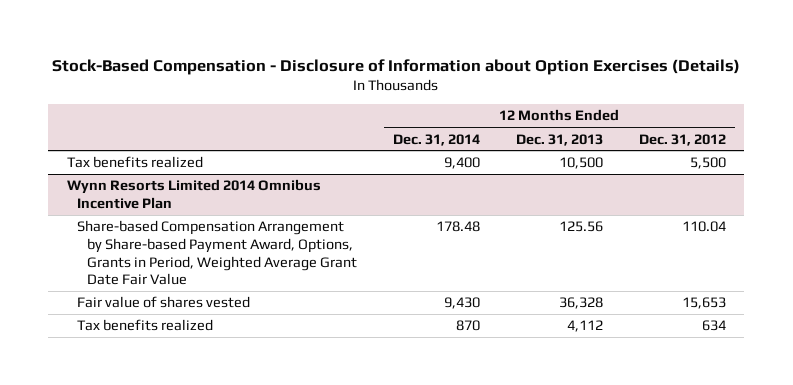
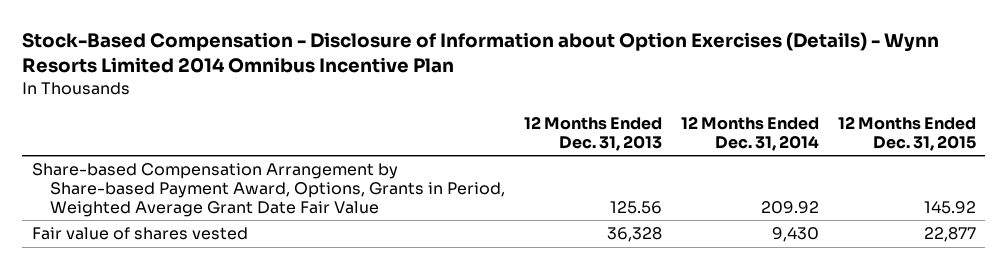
- Stock-Based Compensation - Disclosure of Information about Option Exercises (Details)
+ Stock-Based Compensation - Disclosure of Information about Option Exercises (Details) - Wynn Resorts Limited 2014 Omnibus Incentive Plan
- | 12 Months Ended Dec. 31, 2014 | 12 Months Ended Dec. 31, 2013 | 12 Months Ended Dec. 31, 2012
+ | 12 Months Ended Dec. 31, 2013 | 12 Months Ended Dec. 31, 2014 | 12 Months Ended Dec. 31, 2015
- Tax benefits realized | 9,400 | 10,500 | 5,500
- Wynn Resorts Limited 2014 Omnibus Incentive Plan
- Share-based Compensation Arrangement by Share-based Payment Award, Options, Grants in Period, Weighted Average Grant Date Fair Value | 178.48 | 125.56 | 110.04
+ Share-based Compensation Arrangement by Share-based Payment Award, Options, Grants in Period, Weighted Average Grant Date Fair Value | 125.56 | 209.92 | 145.92
- Tax benefits realized | 870 | 4,112 | 634

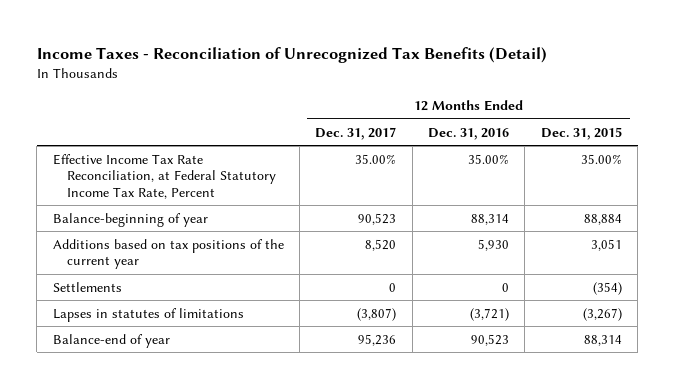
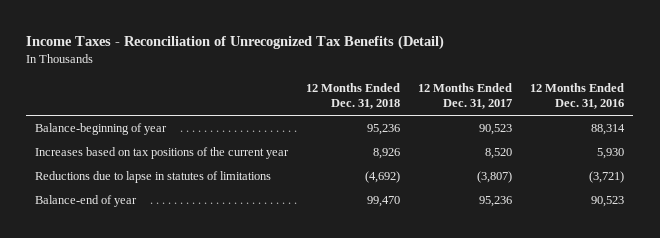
- | 12 Months Ended Dec. 31, 2017 | 12 Months Ended Dec. 31, 2016 | 12 Months Ended Dec. 31, 2015
+ | 12 Months Ended Dec. 31, 2018 | 12 Months Ended Dec. 31, 2017 | 12 Months Ended Dec. 31, 2016
- Effective Income Tax Rate Reconciliation, at Federal Statutory Income Tax Rate, Percent | 35.00% | 35.00% | 35.00%
- Additions based on tax positions of the current year | 8,520 | 5,930 | 3,051
- Settlements | 0 | 0 | (354)
- Lapses in statutes of limitations | (3,807) | (3,721) | (3,267)
+ Increases based on tax positions of the current year | 8,926 | 8,520 | 5,930
+ Reductions due to lapse in statutes of limitations | (4,692) | (3,807) | (3,721)

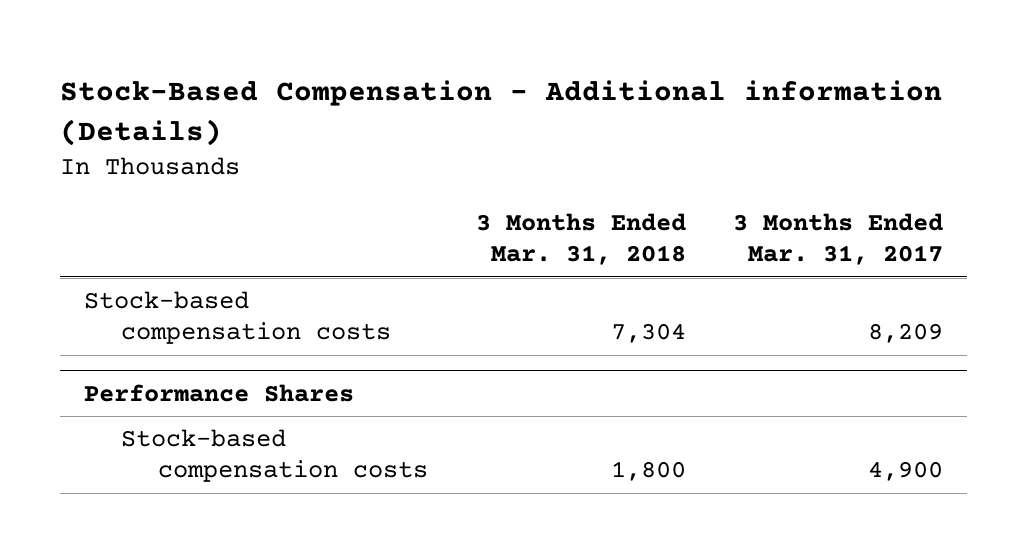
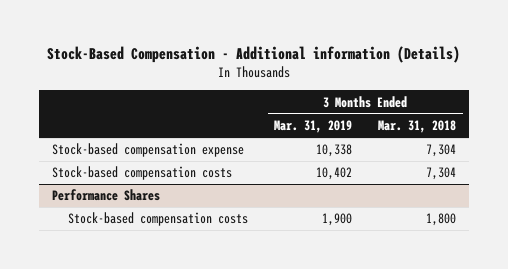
- | 3 Months Ended Mar. 31, 2018 | 3 Months Ended Mar. 31, 2017
+ | 3 Months Ended Mar. 31, 2019 | 3 Months Ended Mar. 31, 2018
+ Stock-based compensation expense | 10,338 | 7,304

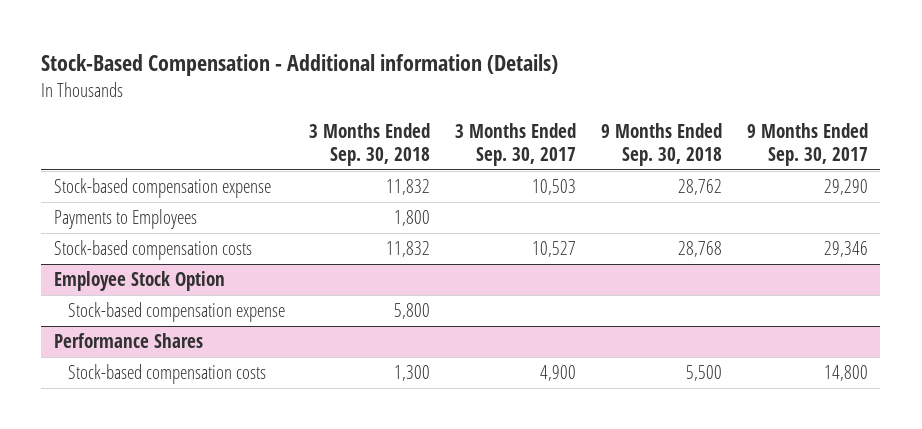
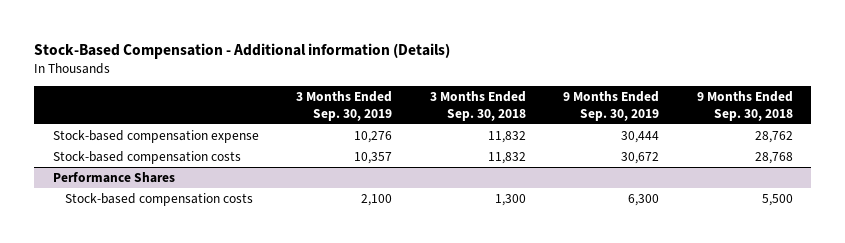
- | 3 Months Ended Sep. 30, 2018 | 3 Months Ended Sep. 30, 2017 | 9 Months Ended Sep. 30, 2018 | 9 Months Ended Sep. 30, 2017
+ | 3 Months Ended Sep. 30, 2019 | 3 Months Ended Sep. 30, 2018 | 9 Months Ended Sep. 30, 2019 | 9 Months Ended Sep. 30, 2018
- Payments to Employees | 1,800 | | |
- Employee Stock Option
- Stock-based compensation expense | 5,800 | | |

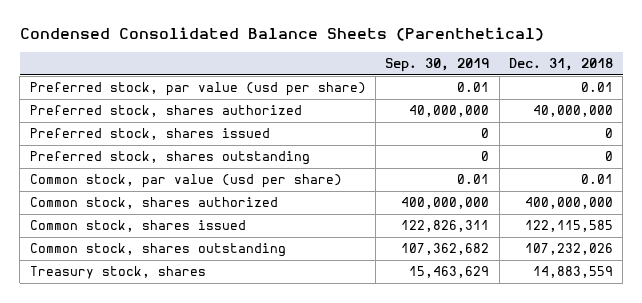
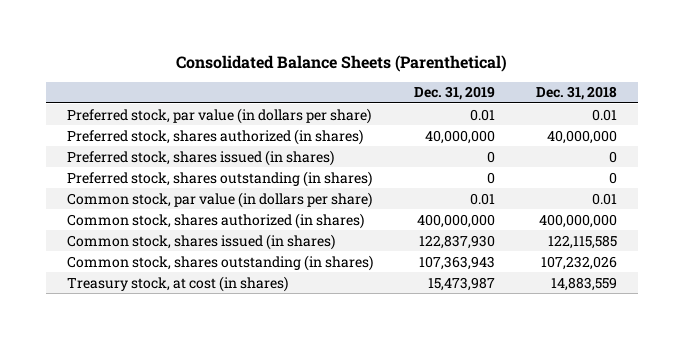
- Condensed Consolidated Balance Sheets (Parenthetical)
+ Consolidated Balance Sheets (Parenthetical)
- | Sep. 30, 2019 | Dec. 31, 2018
+ | Dec. 31, 2019 | Dec. 31, 2018
- Preferred stock, par value (usd per share) | 0.01 | 0.01
- Preferred stock, shares authorized | 40,000,000 | 40,000,000
- Preferred stock, shares issued | 0 | 0
- Preferred stock, shares outstanding | 0 | 0
- Common stock, par value (usd per share) | 0.01 | 0.01
- Common stock, shares authorized | 400,000,000 | 400,000,000
- Common stock, shares issued | 122,826,311 | 122,115,585
- Common stock, shares outstanding | 107,362,682 | 107,232,026
- Treasury stock, shares | 15,463,629 | 14,883,559
+ Preferred stock, par value (in dollars per share) | 0.01 | 0.01
+ Preferred stock, shares authorized (in shares) | 40,000,000 | 40,000,000
+ Preferred stock, shares issued (in shares) | 0 | 0
+ Preferred stock, shares outstanding (in shares) | 0 | 0
+ Common stock, par value (in dollars per share) | 0.01 | 0.01
+ Common stock, shares authorized (in shares) | 400,000,000 | 400,000,000
+ Common stock, shares issued (in shares) | 122,837,930 | 122,115,585
+ Common stock, shares outstanding (in shares) | 107,363,943 | 107,232,026
+ Treasury stock, at cost (in shares) | 15,473,987 | 14,883,559

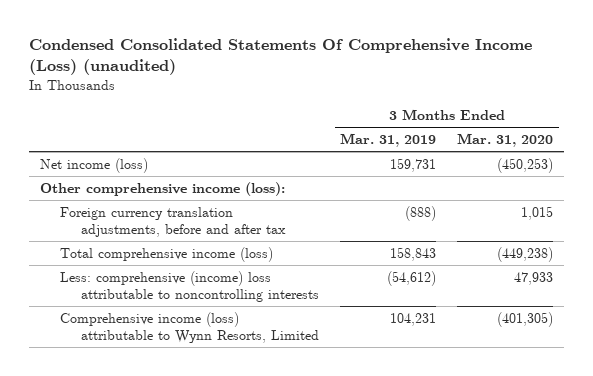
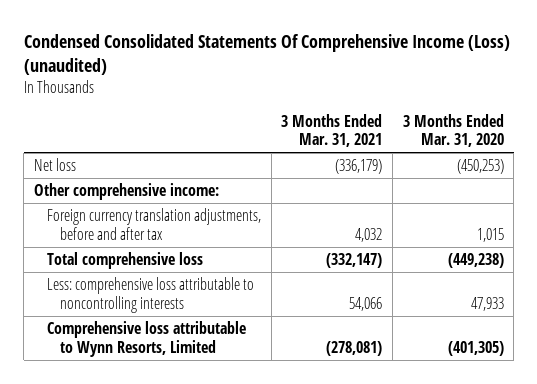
- | 3 Months Ended Mar. 31, 2019 | 3 Months Ended Mar. 31, 2020
+ | 3 Months Ended Mar. 31, 2021 | 3 Months Ended Mar. 31, 2020
- Net income (loss) | 159,731 | (450,253)
- Other comprehensive income (loss):
+ Net loss | (336,179) | (450,253)
+ Other comprehensive income:
- Total comprehensive income (loss) | 158,843 | (449,238)
- Less: comprehensive (income) loss attributable to noncontrolling interests | (54,612) | 47,933
- Comprehensive income (loss) attributable to Wynn Resorts, Limited | 104,231 | (401,305)
+ Total comprehensive loss | (332,147) | (449,238)
+ Less: comprehensive loss attributable to noncontrolling interests | 54,066 | 47,933
+ Comprehensive loss attributable to Wynn Resorts, Limited | (278,081) | (401,305)

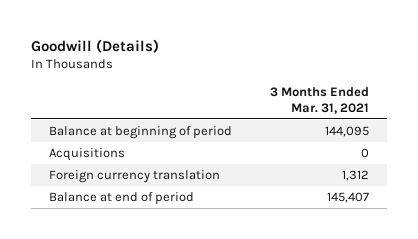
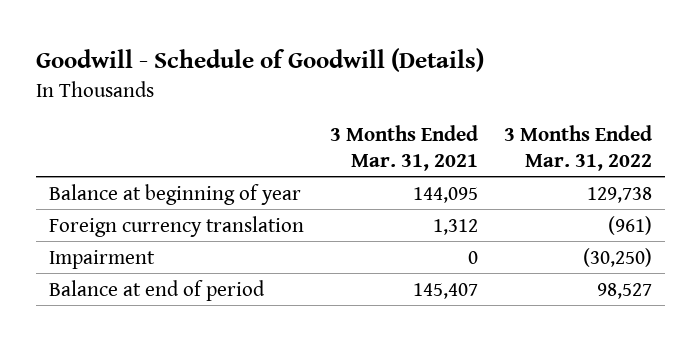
- Goodwill (Details)
+ Goodwill - Schedule of Goodwill (Details)
- | 3 Months Ended Mar. 31, 2021
+ | 3 Months Ended Mar. 31, 2021 | 3 Months Ended Mar. 31, 2022
- Balance at beginning of period | 144,095
- Acquisitions | 0
+ Balance at beginning of year | 144,095 | 129,738
+ Impairment | 0 | (30,250)

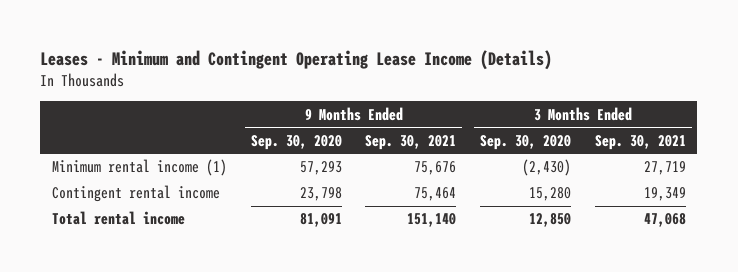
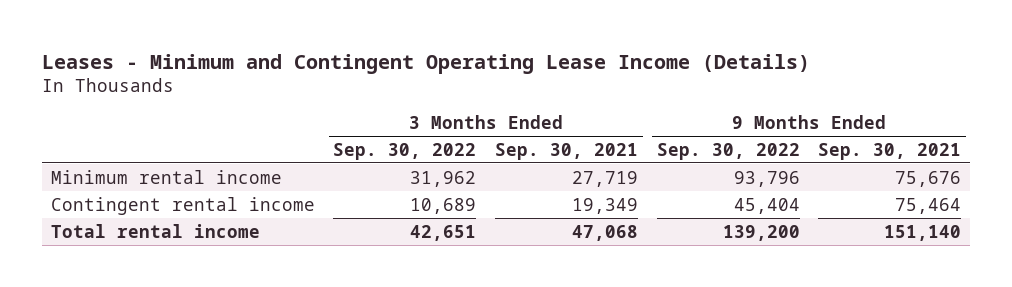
- | 9 Months Ended Sep. 30, 2020 | 9 Months Ended Sep. 30, 2021 | 3 Months Ended Sep. 30, 2020 | 3 Months Ended Sep. 30, 2021
+ | 3 Months Ended Sep. 30, 2022 | 3 Months Ended Sep. 30, 2021 | 9 Months Ended Sep. 30, 2022 | 9 Months Ended Sep. 30, 2021
- Minimum rental income (1) | 57,293 | 75,676 | (2,430) | 27,719
+ Minimum rental income | 31,962 | 27,719 | 93,796 | 75,676

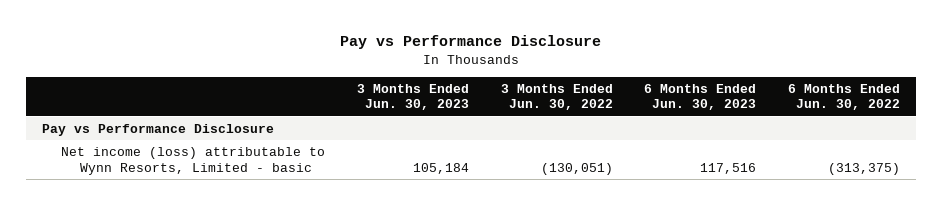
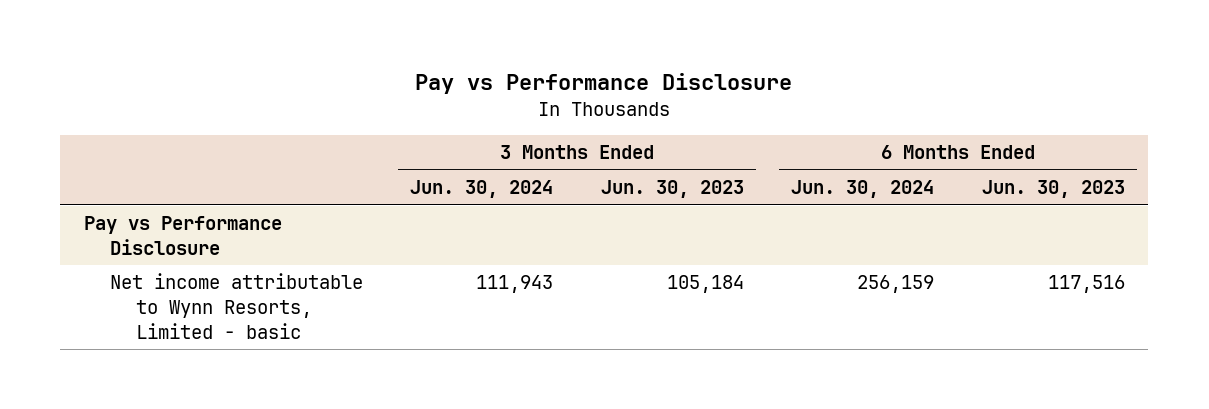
- | 3 Months Ended Jun. 30, 2023 | 3 Months Ended Jun. 30, 2022 | 6 Months Ended Jun. 30, 2023 | 6 Months Ended Jun. 30, 2022
+ | 3 Months Ended Jun. 30, 2024 | 3 Months Ended Jun. 30, 2023 | 6 Months Ended Jun. 30, 2024 | 6 Months Ended Jun. 30, 2023
- Net income (loss) attributable to Wynn Resorts, Limited - basic | 105,184 | (130,051) | 117,516 | (313,375)
+ Net income attributable to Wynn Resorts, Limited - basic | 111,943 | 105,184 | 256,159 | 117,516

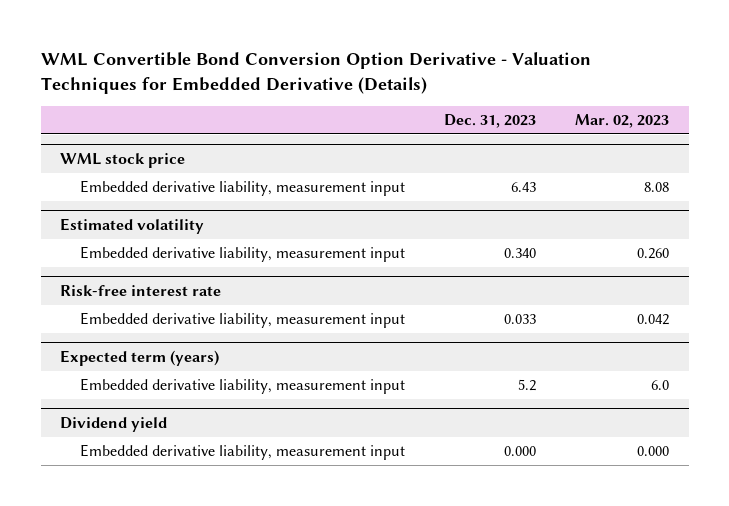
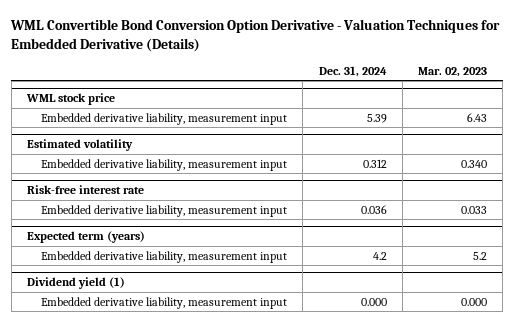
- | Dec. 31, 2023 | Mar. 02, 2023
+ | Dec. 31, 2024 | Mar. 02, 2023
@ WML stock price
- Embedded derivative liability, measurement input | 6.43 | 8.08
+ Embedded derivative liability, measurement input | 5.39 | 6.43
@ Estimated volatility
- Embedded derivative liability, measurement input | 0.340 | 0.260
+ Embedded derivative liability, measurement input | 0.312 | 0.340
@ Risk-free interest rate
- Embedded derivative liability, measurement input | 0.033 | 0.042
+ Embedded derivative liability, measurement input | 0.036 | 0.033
@ Expected term (years)
- Embedded derivative liability, measurement input | 5.2 | 6.0
- Dividend yield
@ Expected term (years)
+ Embedded derivative liability, measurement input | 4.2 | 5.2
+ Dividend yield (1)

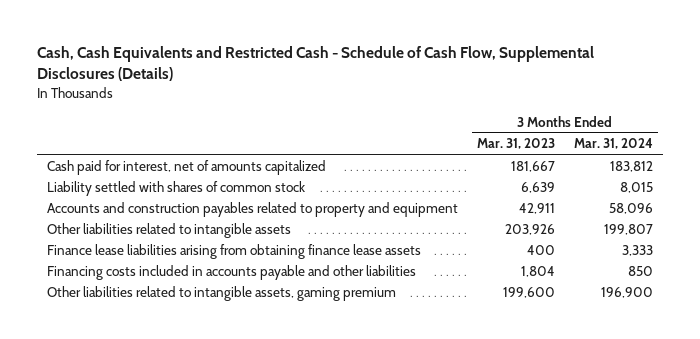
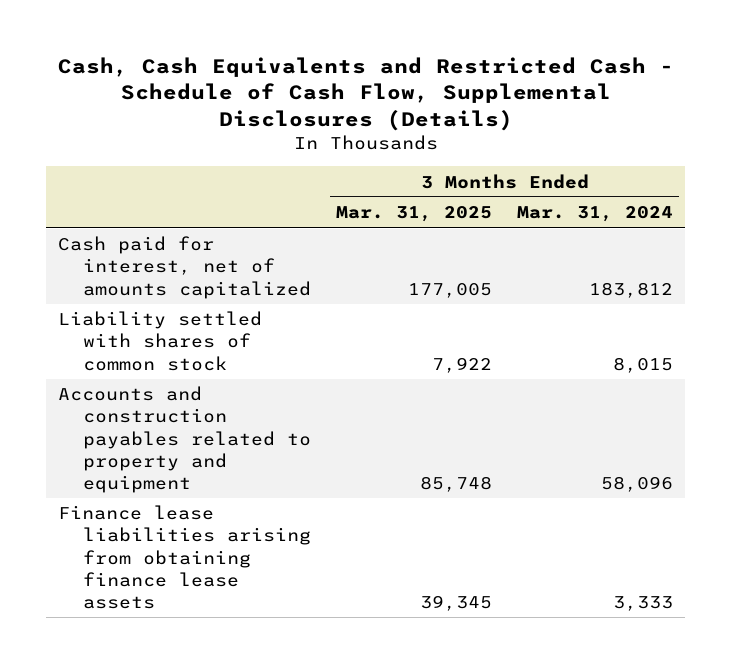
- | 3 Months Ended Mar. 31, 2023 | 3 Months Ended Mar. 31, 2024
+ | 3 Months Ended Mar. 31, 2025 | 3 Months Ended Mar. 31, 2024
- Other liabilities related to intangible assets | 203,926 | 199,807
- Financing costs included in accounts payable and other liabilities | 1,804 | 850
- Other liabilities related to intangible assets, gaming premium | 199,600 | 196,900

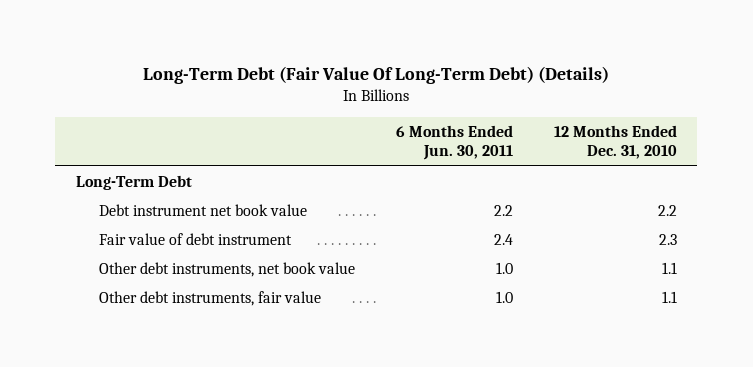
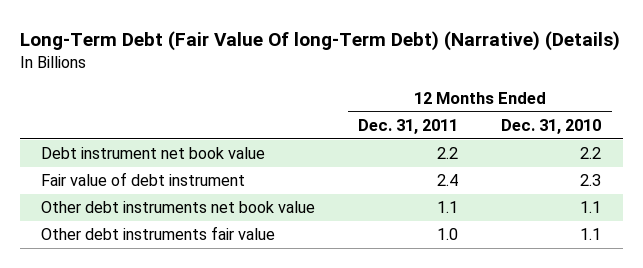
- Long-Term Debt (Fair Value Of Long-Term Debt) (Details)
+ Long-Term Debt (Fair Value Of long-Term Debt) (Narrative) (Details)
- | 6 Months Ended Jun. 30, 2011 | 12 Months Ended Dec. 31, 2010
+ | 12 Months Ended Dec. 31, 2011 | 12 Months Ended Dec. 31, 2010
- Long-Term Debt
- Other debt instruments, net book value | 1.0 | 1.1
- Other debt instruments, fair value | 1.0 | 1.1
+ Other debt instruments net book value | 1.1 | 1.1
+ Other debt instruments fair value | 1.0 | 1.1

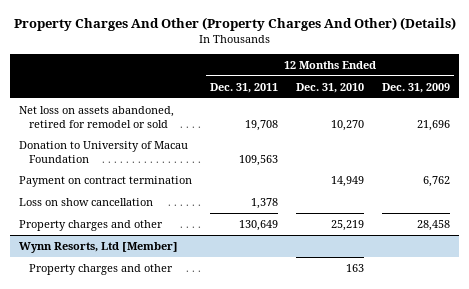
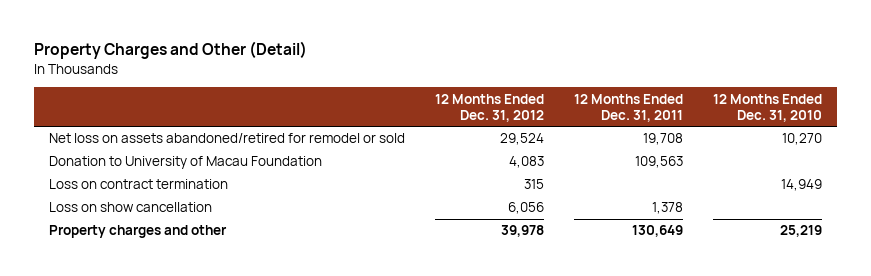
- Property Charges And Other (Property Charges And Other) (Details)
+ Property Charges and Other (Detail)
- | 12 Months Ended Dec. 31, 2011 | 12 Months Ended Dec. 31, 2010 | 12 Months Ended Dec. 31, 2009
+ | 12 Months Ended Dec. 31, 2012 | 12 Months Ended Dec. 31, 2011 | 12 Months Ended Dec. 31, 2010
- Net loss on assets abandoned, retired for remodel or sold | 19,708 | 10,270 | 21,696
+ Net loss on assets abandoned/retired for remodel or sold | 29,524 | 19,708 | 10,270
- Payment on contract termination | | 14,949 | 6,762
+ Loss on contract termination | 315 | | 14,949
- Wynn Resorts, Ltd [Member]
- Property charges and other | | 163 |

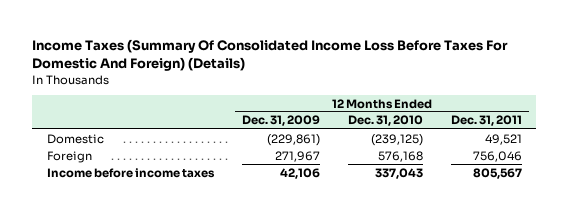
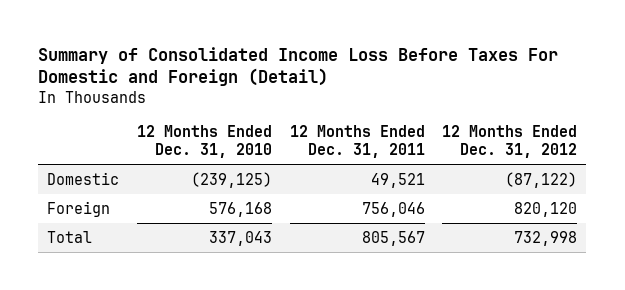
- Income Taxes (Summary Of Consolidated Income Loss Before Taxes For Domestic And Foreign) (Details)
+ Summary of Consolidated Income Loss Before Taxes For Domestic and Foreign (Detail)
- | 12 Months Ended Dec. 31, 2009 | 12 Months Ended Dec. 31, 2010 | 12 Months Ended Dec. 31, 2011
+ | 12 Months Ended Dec. 31, 2010 | 12 Months Ended Dec. 31, 2011 | 12 Months Ended Dec. 31, 2012
- Income before income taxes | 42,106 | 337,043 | 805,567
+ Total | 337,043 | 805,567 | 732,998

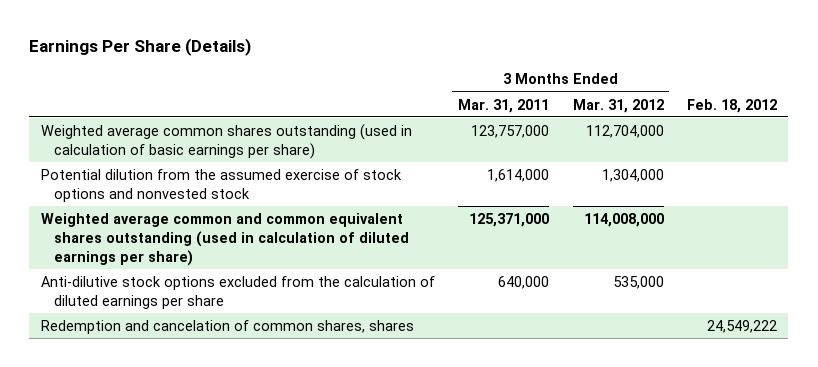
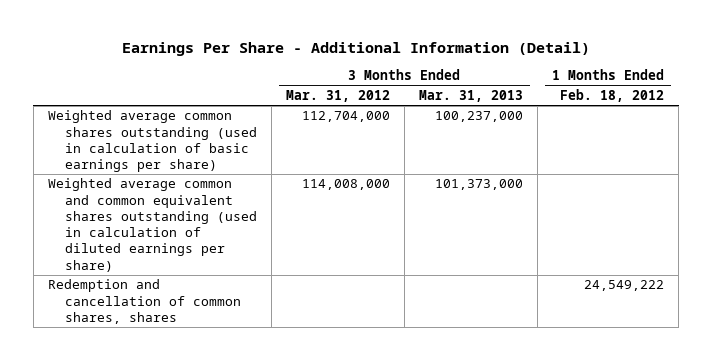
- Earnings Per Share (Details)
+ Earnings Per Share - Additional Information (Detail)
- | 3 Months Ended Mar. 31, 2011 | 3 Months Ended Mar. 31, 2012 | Feb. 18, 2012
+ | 3 Months Ended Mar. 31, 2012 | 3 Months Ended Mar. 31, 2013 | 1 Months Ended Feb. 18, 2012
- Potential dilution from the assumed exercise of stock options and nonvested stock | 1,614,000 | 1,304,000 |
- Anti-dilutive stock options excluded from the calculation of diluted earnings per share | 640,000 | 535,000 |
- Redemption and cancelation of common shares, shares | | | 24,549,222
+ Redemption and cancellation of common shares, shares | | | 24,549,222

